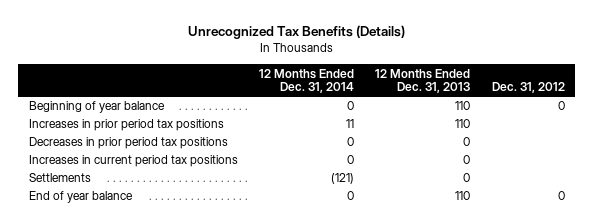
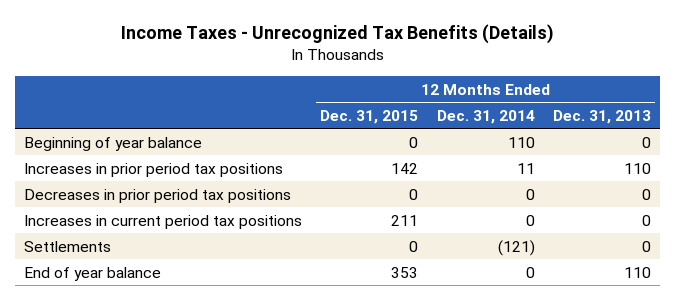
- Unrecognized Tax Benefits (Details)
+ Income Taxes - Unrecognized Tax Benefits (Details)
- | 12 Months Ended Dec. 31, 2014 | 12 Months Ended Dec. 31, 2013 | Dec. 31, 2012
+ | 12 Months Ended Dec. 31, 2015 | 12 Months Ended Dec. 31, 2014 | 12 Months Ended Dec. 31, 2013
- Beginning of year balance | 0 | 110 | 0
+ Beginning of year balance | 0 | 110 | 0

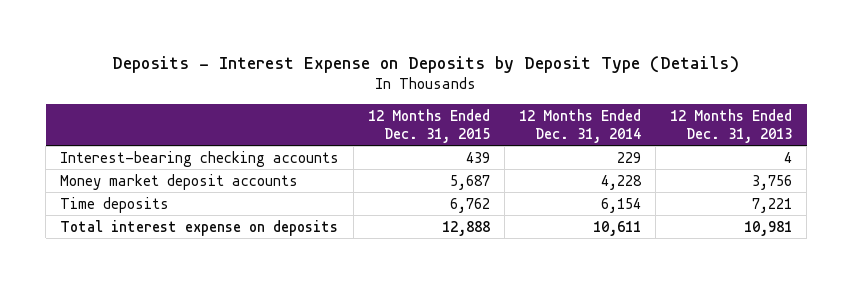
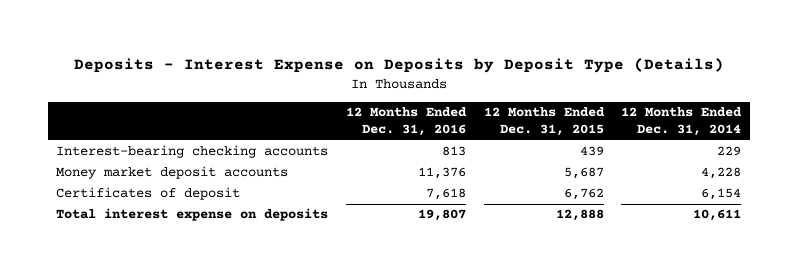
- | 12 Months Ended Dec. 31, 2015 | 12 Months Ended Dec. 31, 2014 | 12 Months Ended Dec. 31, 2013
+ | 12 Months Ended Dec. 31, 2016 | 12 Months Ended Dec. 31, 2015 | 12 Months Ended Dec. 31, 2014
- Time deposits | 6,762 | 6,154 | 7,221
+ Certificates of deposit | 7,618 | 6,762 | 6,154

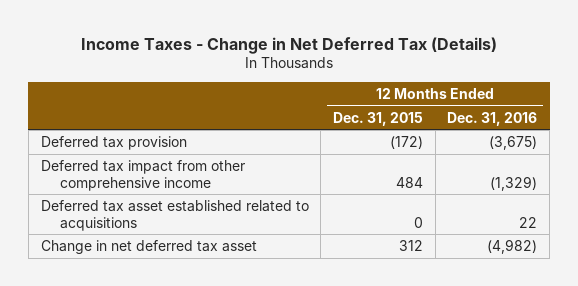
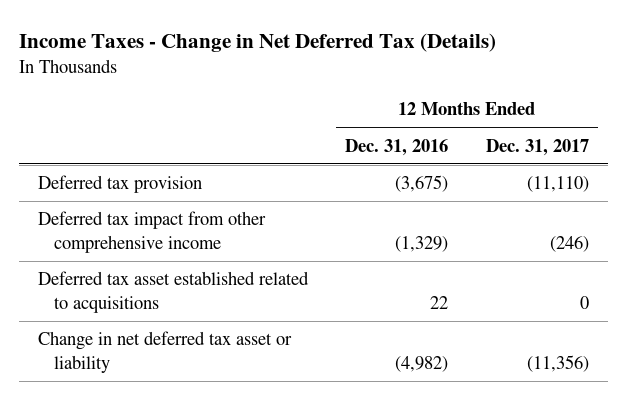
- | 12 Months Ended Dec. 31, 2015 | 12 Months Ended Dec. 31, 2016
+ | 12 Months Ended Dec. 31, 2016 | 12 Months Ended Dec. 31, 2017
- Change in net deferred tax asset | 312 | (4,982)
+ Change in net deferred tax asset or liability | (4,982) | (11,356)

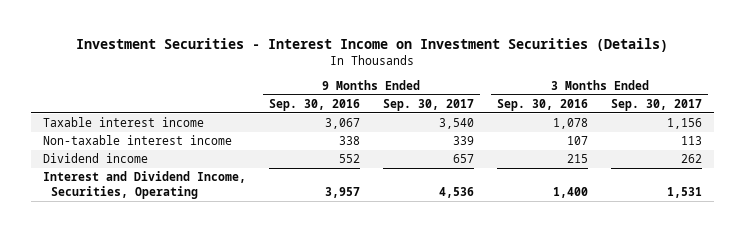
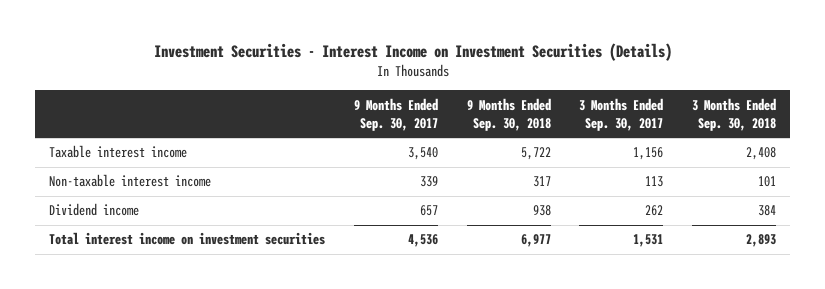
- | 9 Months Ended Sep. 30, 2016 | 9 Months Ended Sep. 30, 2017 | 3 Months Ended Sep. 30, 2016 | 3 Months Ended Sep. 30, 2017
+ | 9 Months Ended Sep. 30, 2017 | 9 Months Ended Sep. 30, 2018 | 3 Months Ended Sep. 30, 2017 | 3 Months Ended Sep. 30, 2018
- Interest and Dividend Income, Securities, Operating | 3,957 | 4,536 | 1,400 | 1,531
+ Total interest income on investment securities | 4,536 | 6,977 | 1,531 | 2,893

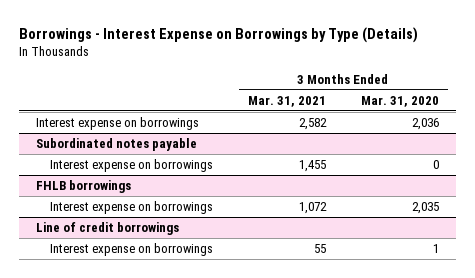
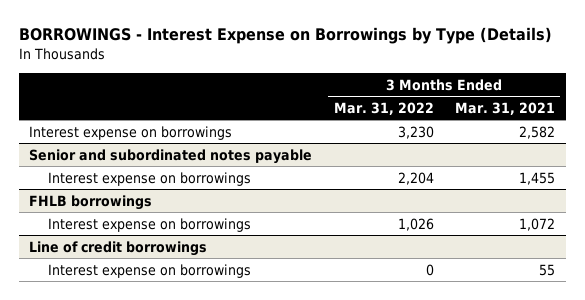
- Borrowings - Interest Expense on Borrowings by Type (Details)
+ BORROWINGS - Interest Expense on Borrowings by Type (Details)
- | 3 Months Ended Mar. 31, 2021 | 3 Months Ended Mar. 31, 2020
+ | 3 Months Ended Mar. 31, 2022 | 3 Months Ended Mar. 31, 2021
- Subordinated notes payable
+ Senior and subordinated notes payable

